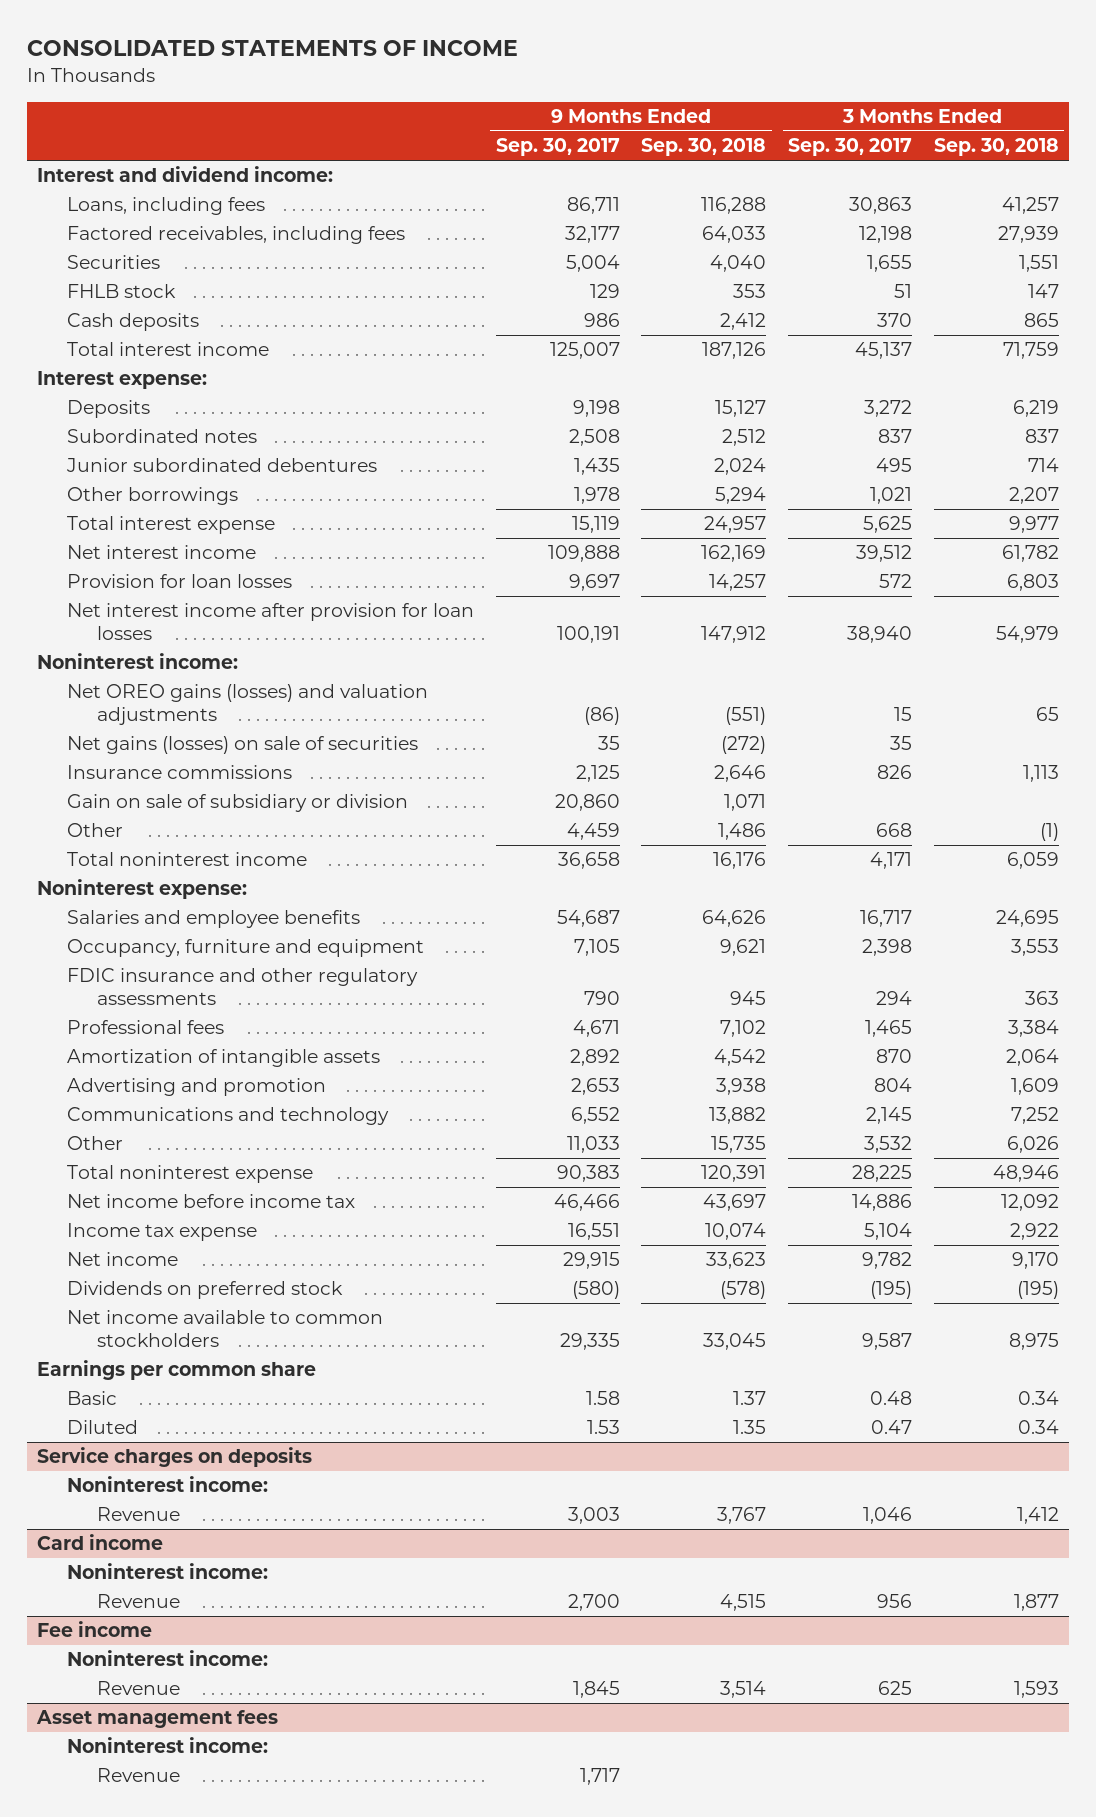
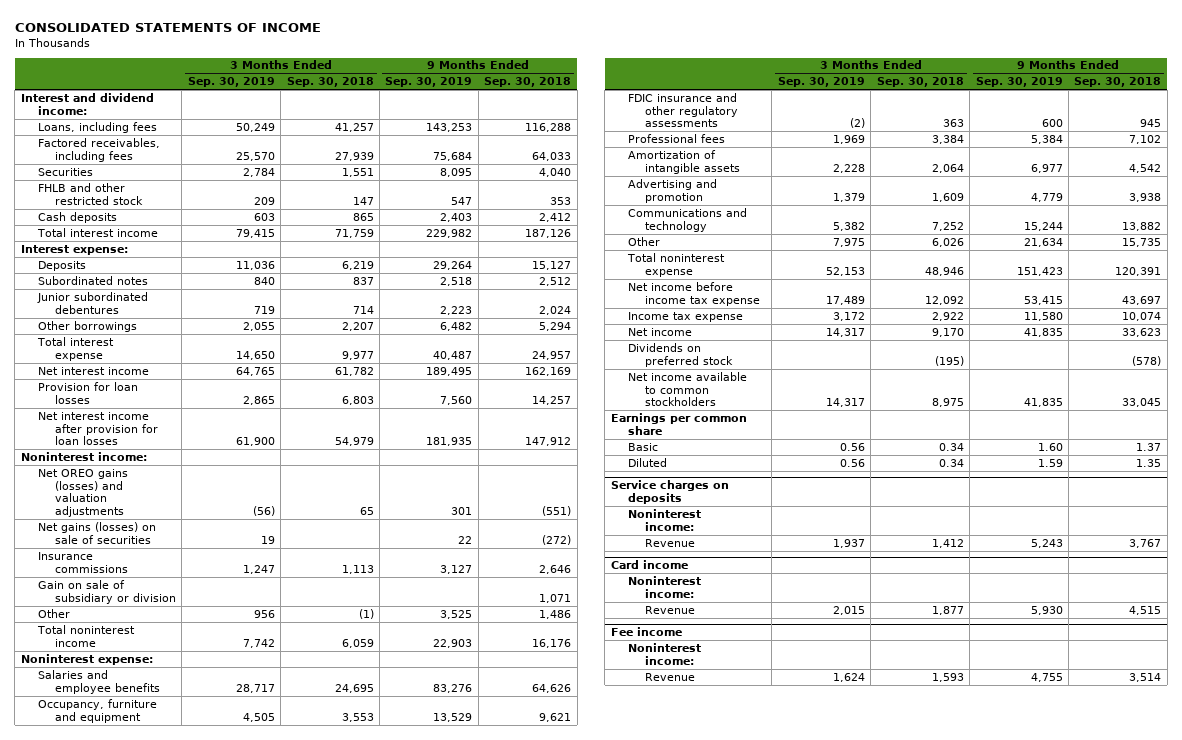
- | 9 Months Ended Sep. 30, 2017 | 9 Months Ended Sep. 30, 2018 | 3 Months Ended Sep. 30, 2017 | 3 Months Ended Sep. 30, 2018
+ | 3 Months Ended Sep. 30, 2019 | 3 Months Ended Sep. 30, 2018 | 9 Months Ended Sep. 30, 2019 | 9 Months Ended Sep. 30, 2018
- FHLB stock | 129 | 353 | 51 | 147
+ FHLB and other restricted stock | 209 | 147 | 547 | 353
- Net income before income tax | 46,466 | 43,697 | 14,886 | 12,092
+ Net income before income tax expense | 17,489 | 12,092 | 53,415 | 43,697
- Asset management fees
- Noninterest income:
- Revenue | 1,717 | | |

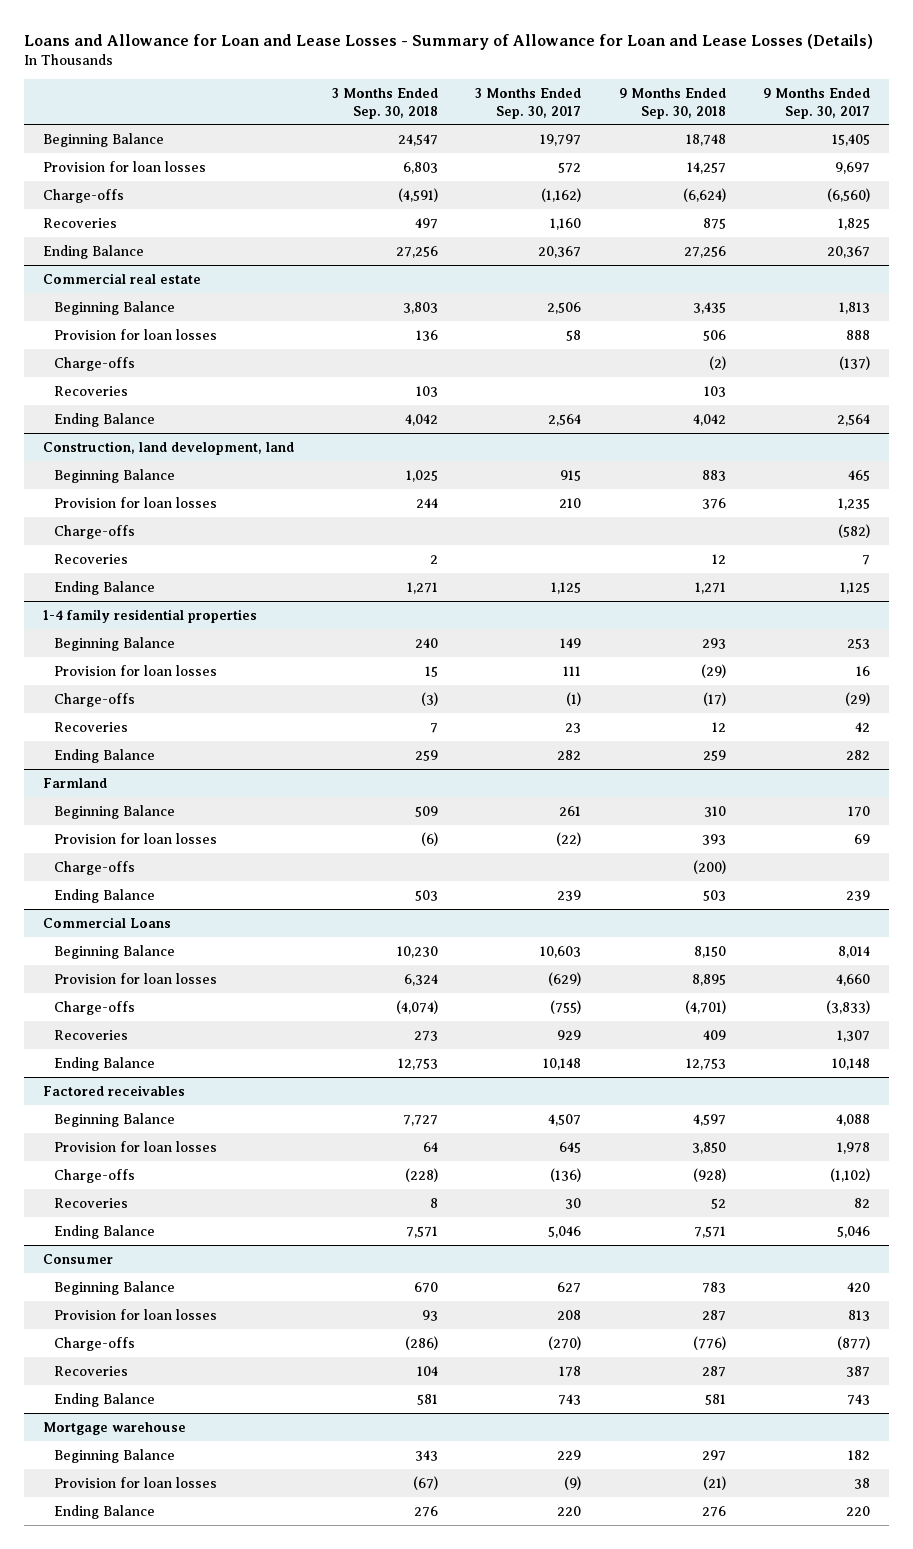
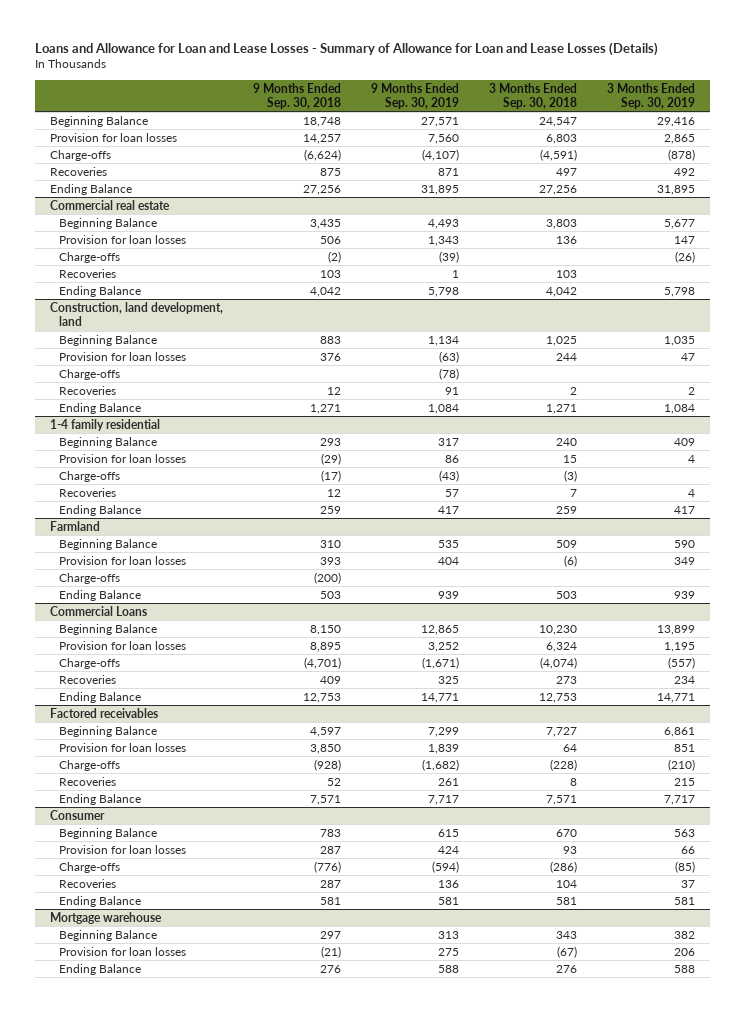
- | 3 Months Ended Sep. 30, 2018 | 3 Months Ended Sep. 30, 2017 | 9 Months Ended Sep. 30, 2018 | 9 Months Ended Sep. 30, 2017
+ | 9 Months Ended Sep. 30, 2018 | 9 Months Ended Sep. 30, 2019 | 3 Months Ended Sep. 30, 2018 | 3 Months Ended Sep. 30, 2019
- 1-4 family residential properties
+ 1-4 family residential

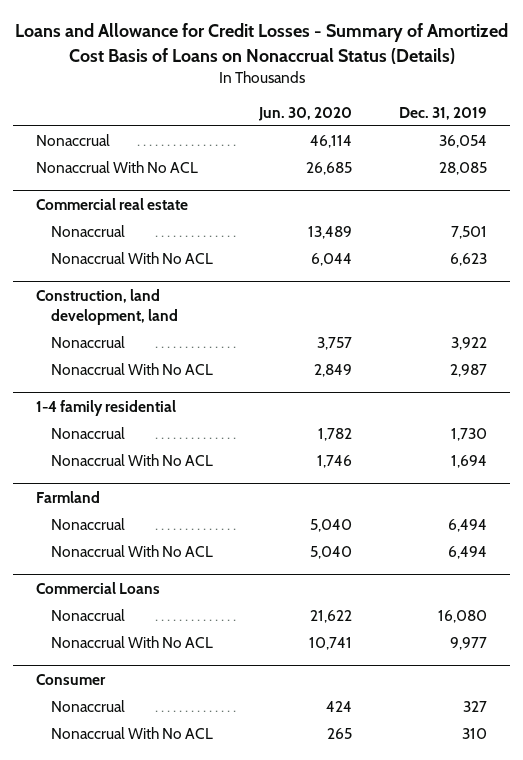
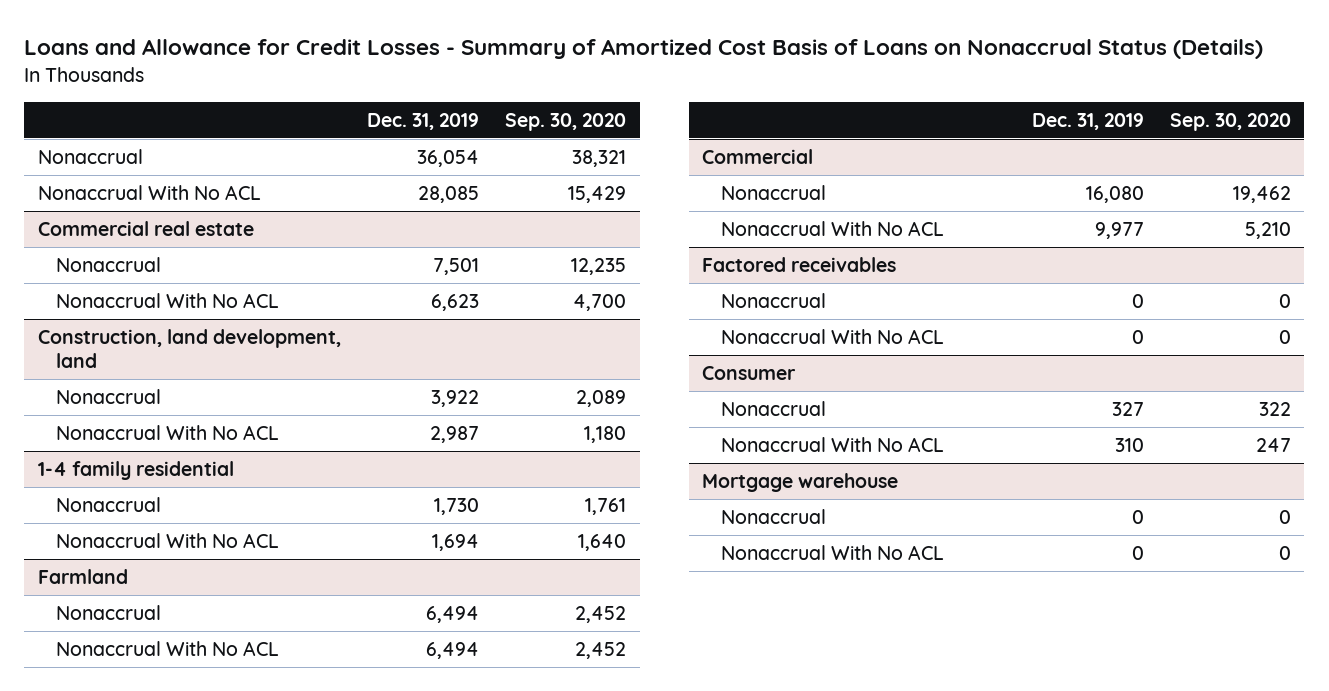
- | Jun. 30, 2020 | Dec. 31, 2019
+ | Dec. 31, 2019 | Sep. 30, 2020
- Commercial Loans
+ Commercial
+ Factored receivables
+ Nonaccrual | 0 | 0
+ Nonaccrual With No ACL | 0 | 0
+ Mortgage warehouse
+ Nonaccrual | 0 | 0
+ Nonaccrual With No ACL | 0 | 0

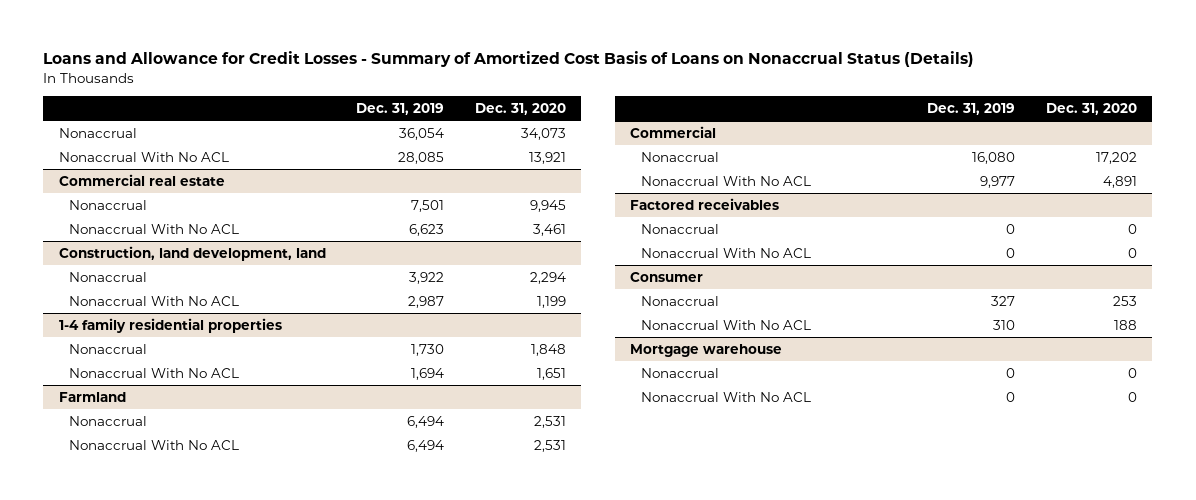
- | Dec. 31, 2019 | Sep. 30, 2020
+ | Dec. 31, 2019 | Dec. 31, 2020
- 1-4 family residential
+ 1-4 family residential properties

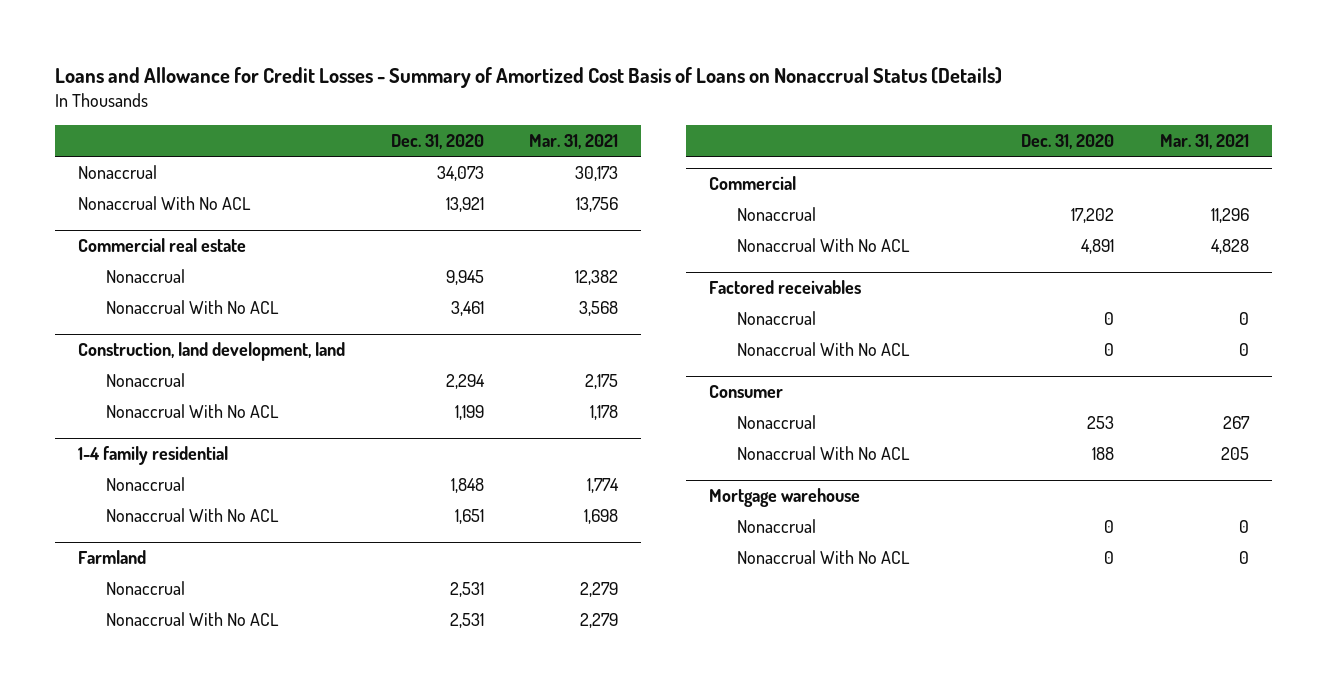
- | Dec. 31, 2019 | Dec. 31, 2020
+ | Dec. 31, 2020 | Mar. 31, 2021
- 1-4 family residential properties
+ 1-4 family residential

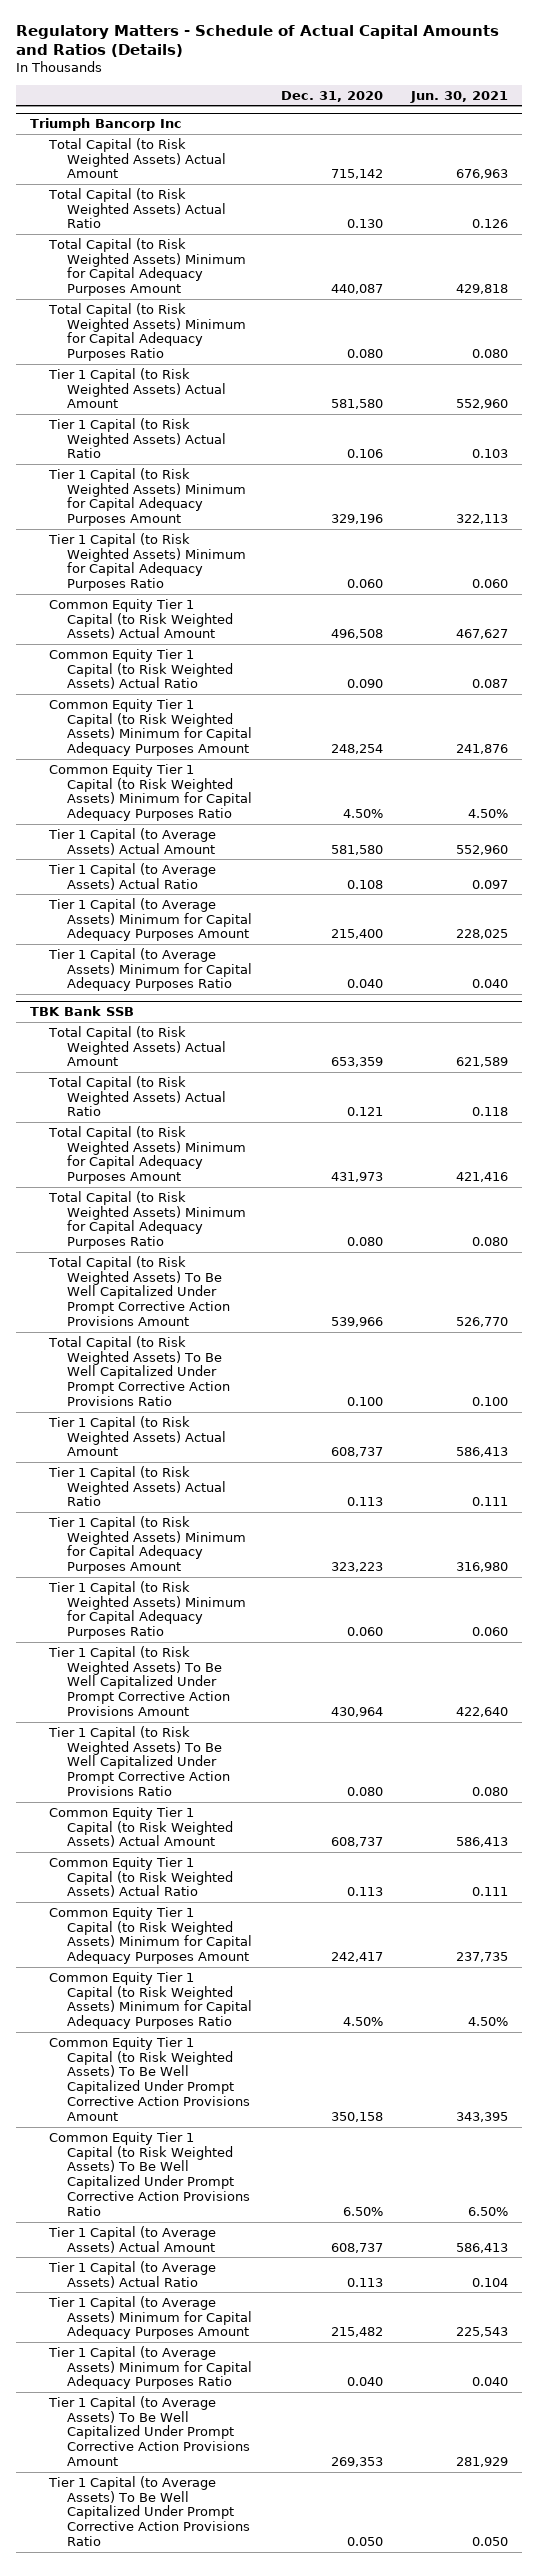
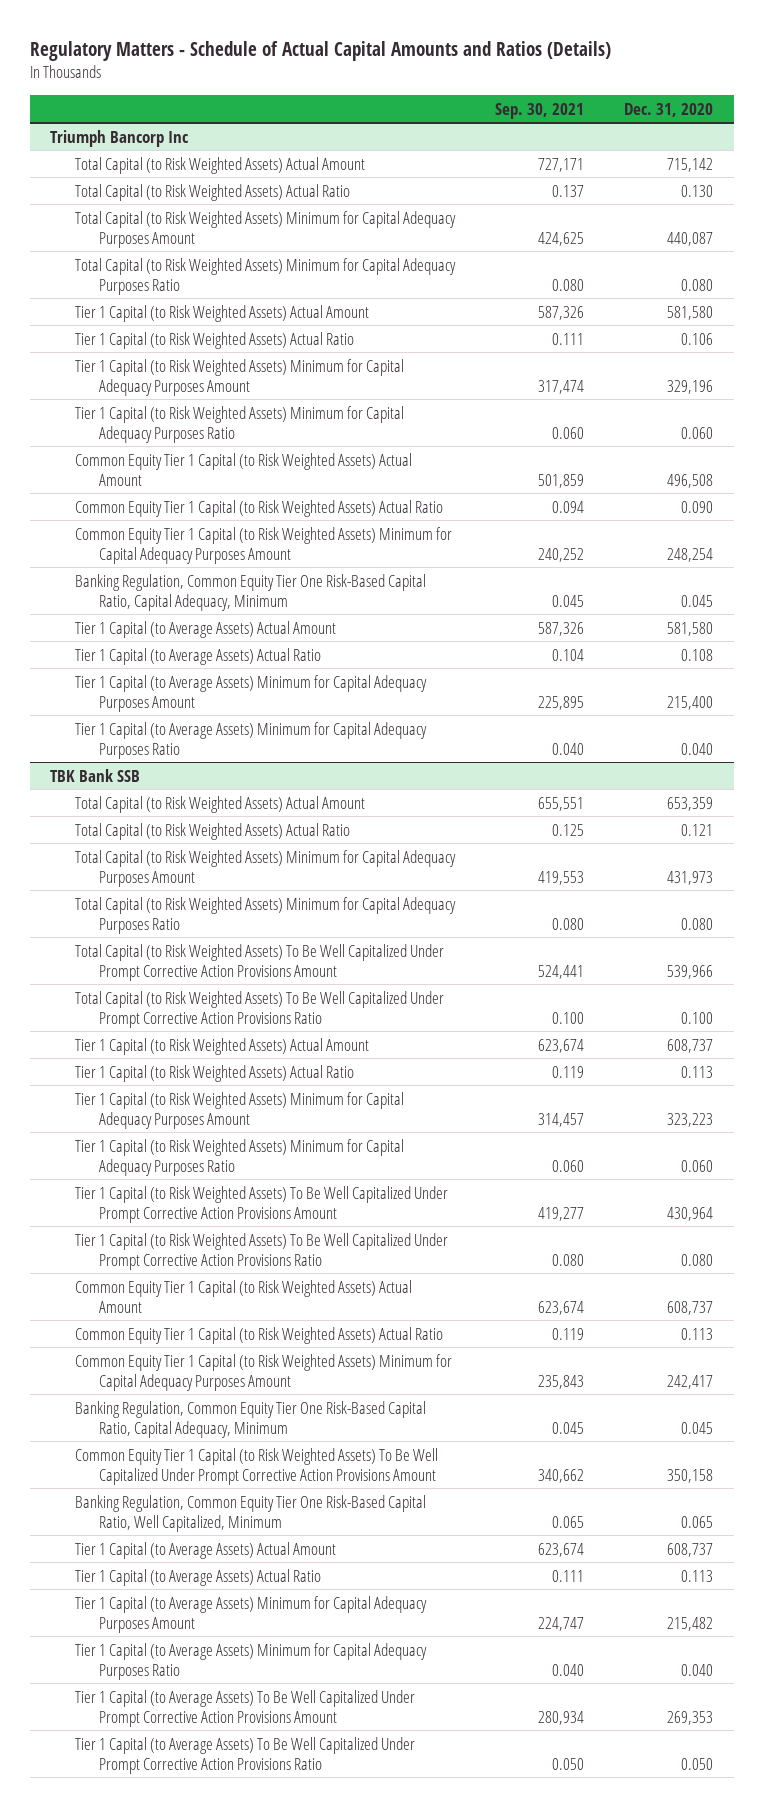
- | Dec. 31, 2020 | Jun. 30, 2021
+ | Sep. 30, 2021 | Dec. 31, 2020
@ Triumph Bancorp Inc
- Common Equity Tier 1 Capital (to Risk Weighted Assets) Minimum for Capital Adequacy Purposes Ratio | 4.50% | 4.50%
+ Banking Regulation, Common Equity Tier One Risk-Based Capital Ratio, Capital Adequacy, Minimum | 0.045 | 0.045
@ TBK Bank SSB
- Common Equity Tier 1 Capital (to Risk Weighted Assets) Minimum for Capital Adequacy Purposes Ratio | 4.50% | 4.50%
+ Banking Regulation, Common Equity Tier One Risk-Based Capital Ratio, Capital Adequacy, Minimum | 0.045 | 0.045
- Common Equity Tier 1 Capital (to Risk Weighted Assets) To Be Well Capitalized Under Prompt Corrective Action Provisions Ratio | 6.50% | 6.50%
+ Banking Regulation, Common Equity Tier One Risk-Based Capital Ratio, Well Capitalized, Minimum | 0.065 | 0.065

